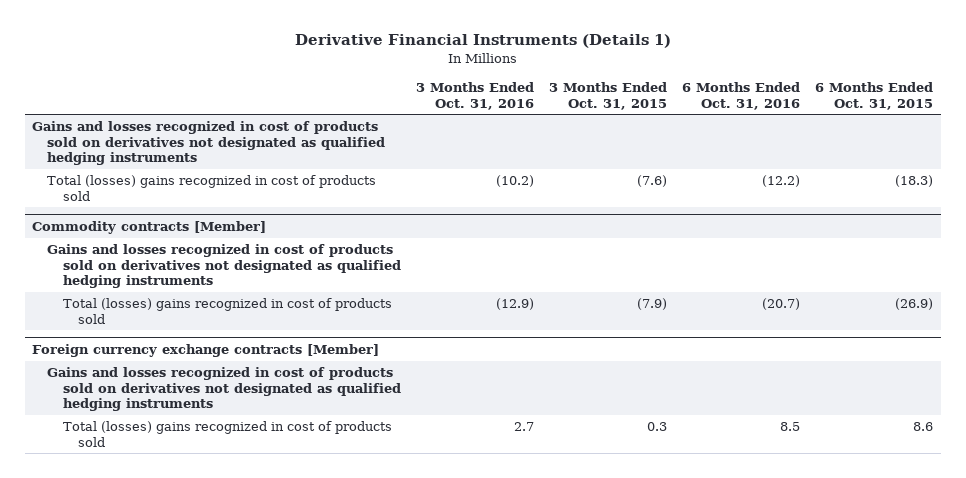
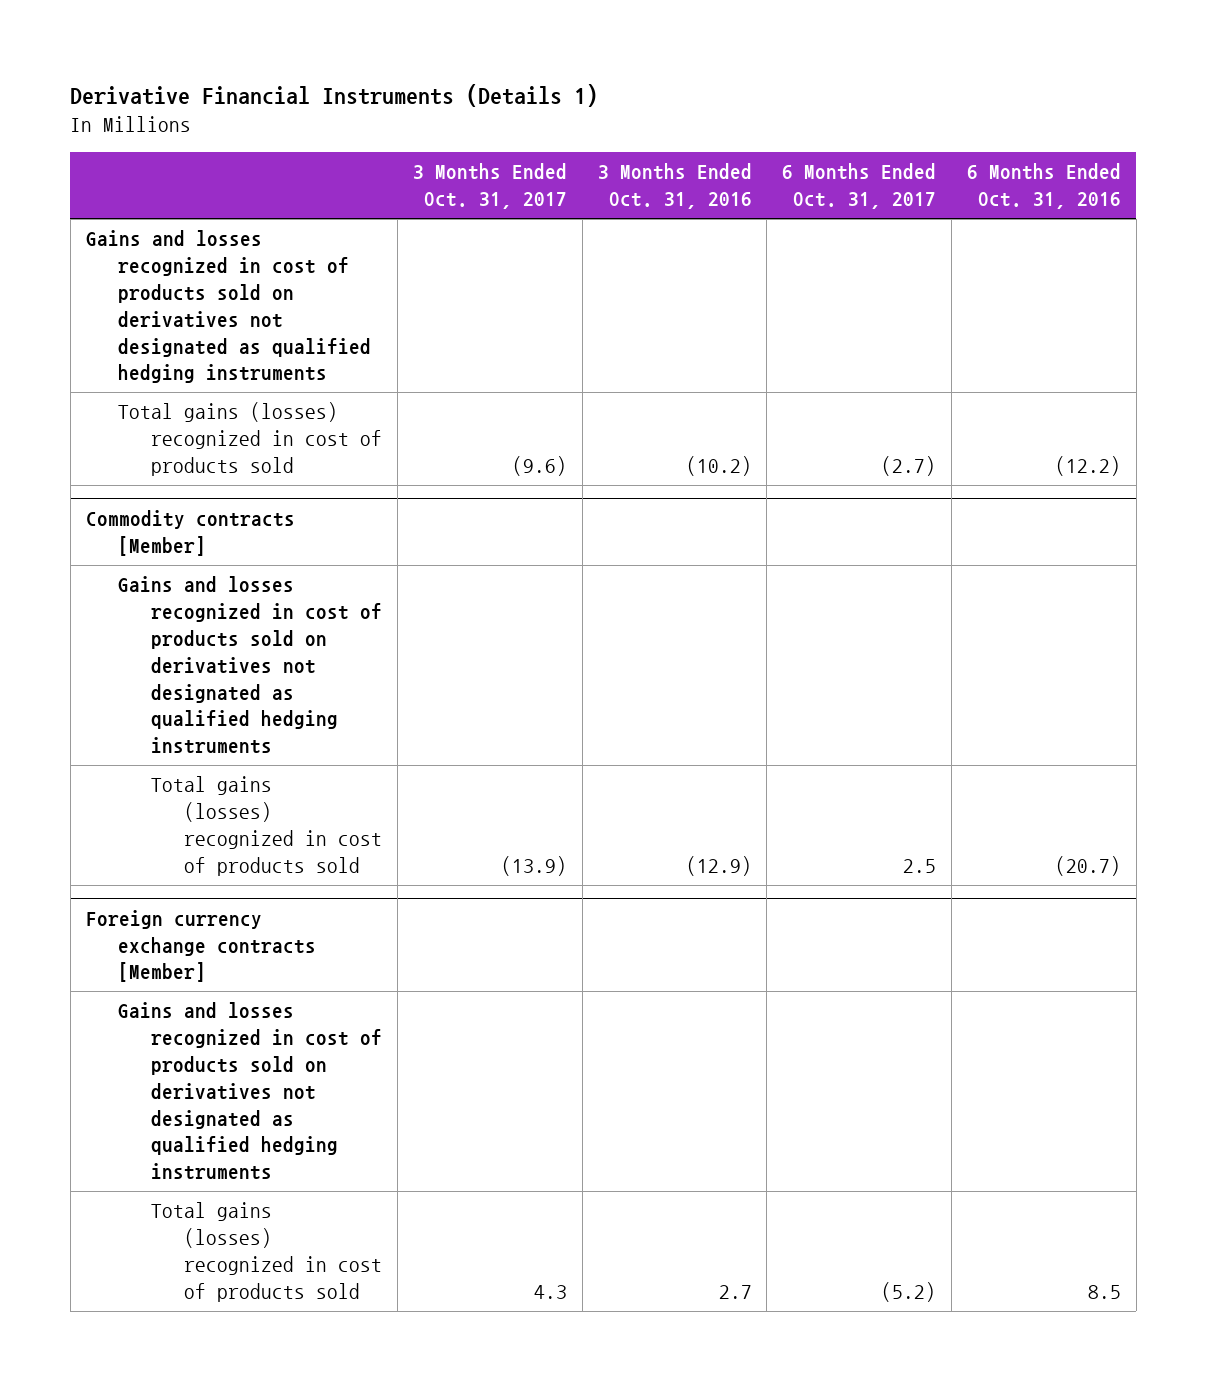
- | 3 Months Ended Oct. 31, 2016 | 3 Months Ended Oct. 31, 2015 | 6 Months Ended Oct. 31, 2016 | 6 Months Ended Oct. 31, 2015
+ | 3 Months Ended Oct. 31, 2017 | 3 Months Ended Oct. 31, 2016 | 6 Months Ended Oct. 31, 2017 | 6 Months Ended Oct. 31, 2016
- Total (losses) gains recognized in cost of products sold | (10.2) | (7.6) | (12.2) | (18.3)
+ Total gains (losses) recognized in cost of products sold | (9.6) | (10.2) | (2.7) | (12.2)
@ Commodity contracts [Member]
- Total (losses) gains recognized in cost of products sold | (12.9) | (7.9) | (20.7) | (26.9)
+ Total gains (losses) recognized in cost of products sold | (13.9) | (12.9) | 2.5 | (20.7)
@ Foreign currency exchange contracts [Member]
- Total (losses) gains recognized in cost of products sold | 2.7 | 0.3 | 8.5 | 8.6
+ Total gains (losses) recognized in cost of products sold | 4.3 | 2.7 | (5.2) | 8.5

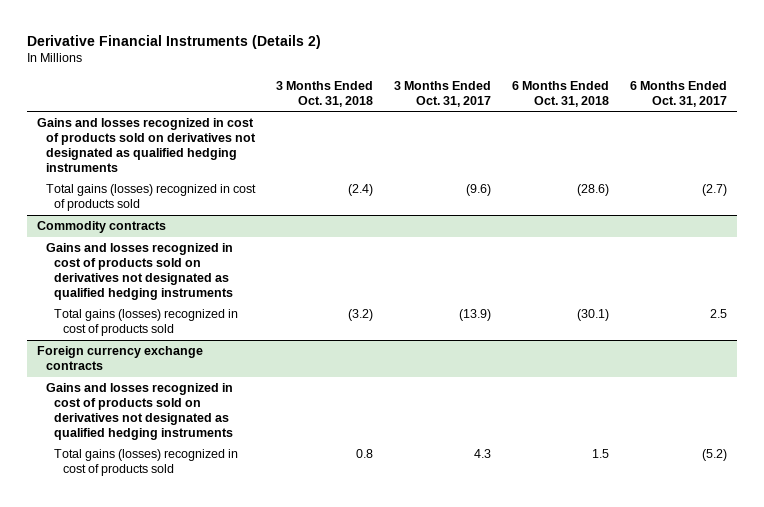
- Derivative Financial Instruments (Details 1)
+ Derivative Financial Instruments (Details 2)
- | 3 Months Ended Oct. 31, 2017 | 3 Months Ended Oct. 31, 2016 | 6 Months Ended Oct. 31, 2017 | 6 Months Ended Oct. 31, 2016
+ | 3 Months Ended Oct. 31, 2018 | 3 Months Ended Oct. 31, 2017 | 6 Months Ended Oct. 31, 2018 | 6 Months Ended Oct. 31, 2017
- Commodity contracts [Member]
+ Commodity contracts
- Foreign currency exchange contracts [Member]
+ Foreign currency exchange contracts

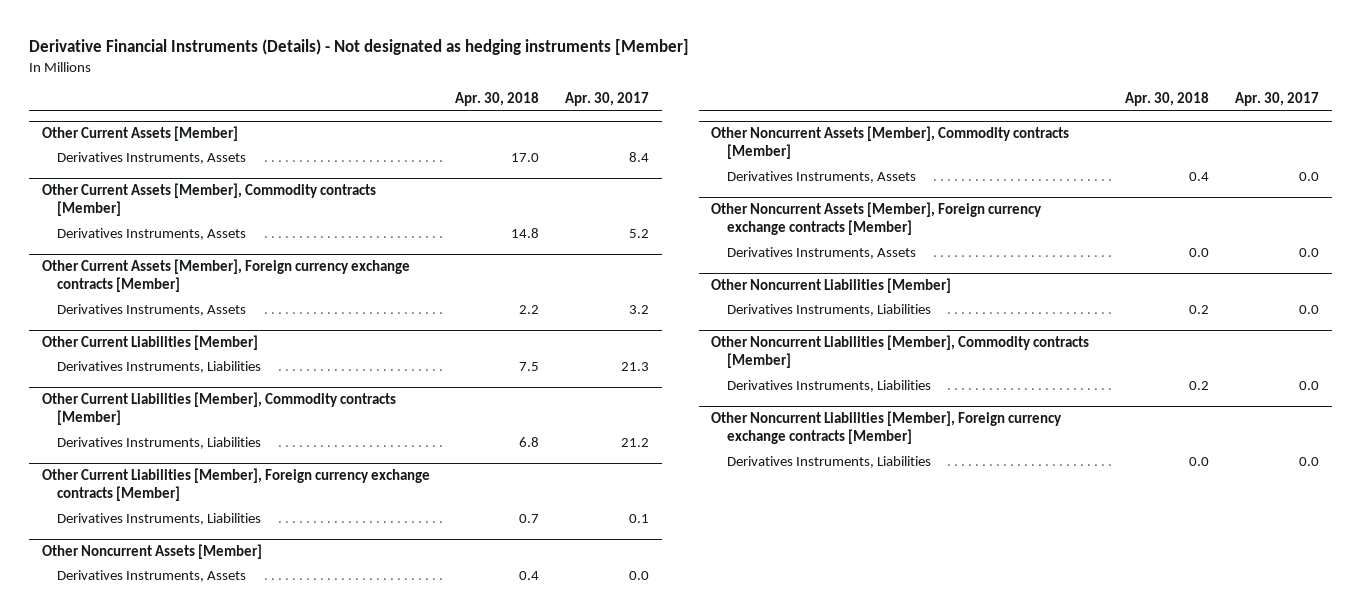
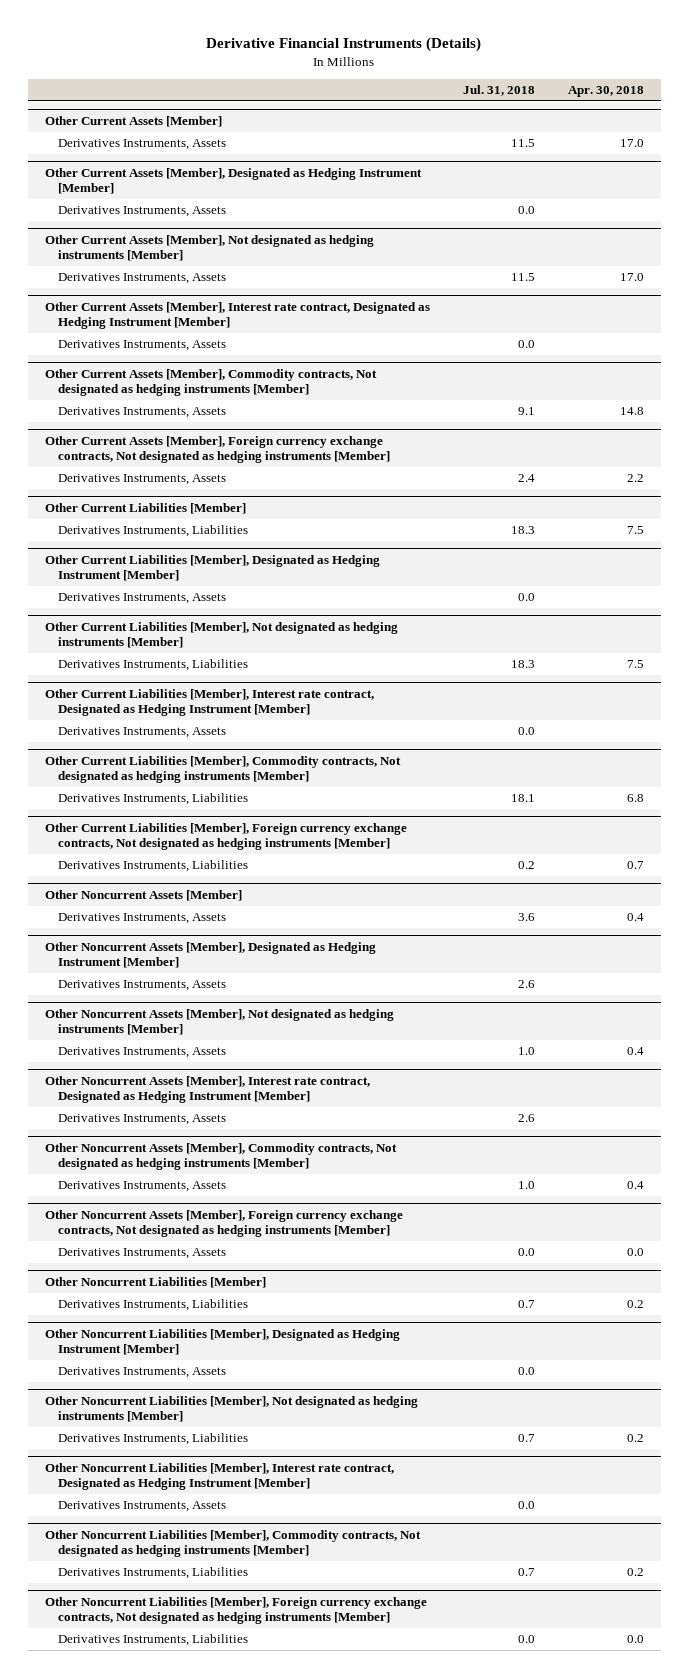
- Derivative Financial Instruments (Details) - Not designated as hedging instruments [Member]
+ Derivative Financial Instruments (Details)
- | Apr. 30, 2018 | Apr. 30, 2017
+ | Jul. 31, 2018 | Apr. 30, 2018
- Other Current Assets [Member], Commodity contracts [Member]
+ Other Current Assets [Member], Designated as Hedging Instrument [Member]
+ Derivatives Instruments, Assets | 0.0 |
+ Other Current Assets [Member], Not designated as hedging instruments [Member]
+ Derivatives Instruments, Assets | 11.5 | 17.0
+ Other Current Assets [Member], Interest rate contract, Designated as Hedging Instrument [Member]
+ Derivatives Instruments, Assets | 0.0 |
+ Other Current Assets [Member], Commodity contracts, Not designated as hedging instruments [Member]
- Other Current Assets [Member], Foreign currency exchange contracts [Member]
+ Other Current Assets [Member], Foreign currency exchange contracts, Not designated as hedging instruments [Member]
- Other Current Liabilities [Member], Commodity contracts [Member]
+ Other Current Liabilities [Member], Designated as Hedging Instrument [Member]
+ Derivatives Instruments, Assets | 0.0 |
+ Other Current Liabilities [Member], Not designated as hedging instruments [Member]
+ Derivatives Instruments, Liabilities | 18.3 | 7.5
+ Other Current Liabilities [Member], Interest rate contract, Designated as Hedging Instrument [Member]
+ Derivatives Instruments, Assets | 0.0 |
+ Other Current Liabilities [Member], Commodity contracts, Not designated as hedging instruments [Member]
- Other Current Liabilities [Member], Foreign currency exchange contracts [Member]
+ Other Current Liabilities [Member], Foreign currency exchange contracts, Not designated as hedging instruments [Member]
- Other Noncurrent Assets [Member], Commodity contracts [Member]
+ Other Noncurrent Assets [Member], Designated as Hedging Instrument [Member]
+ Derivatives Instruments, Assets | 2.6 |
+ Other Noncurrent Assets [Member], Not designated as hedging instruments [Member]
- Other Noncurrent Assets [Member], Foreign currency exchange contracts [Member]
+ Other Noncurrent Assets [Member], Interest rate contract, Designated as Hedging Instrument [Member]
+ Derivatives Instruments, Assets | 2.6 |
+ Other Noncurrent Assets [Member], Commodity contracts, Not designated as hedging instruments [Member]
+ Derivatives Instruments, Assets | 1.0 | 0.4
+ Other Noncurrent Assets [Member], Foreign currency exchange contracts, Not designated as hedging instruments [Member]
- Other Noncurrent Liabilities [Member], Commodity contracts [Member]
+ Other Noncurrent Liabilities [Member], Designated as Hedging Instrument [Member]
+ Derivatives Instruments, Assets | 0.0 |
+ Other Noncurrent Liabilities [Member], Not designated as hedging instruments [Member]
- Other Noncurrent Liabilities [Member], Foreign currency exchange contracts [Member]
+ Other Noncurrent Liabilities [Member], Interest rate contract, Designated as Hedging Instrument [Member]
+ Derivatives Instruments, Assets | 0.0 |
+ Other Noncurrent Liabilities [Member], Commodity contracts, Not designated as hedging instruments [Member]
+ Derivatives Instruments, Liabilities | 0.7 | 0.2
+ Other Noncurrent Liabilities [Member], Foreign currency exchange contracts, Not designated as hedging instruments [Member]

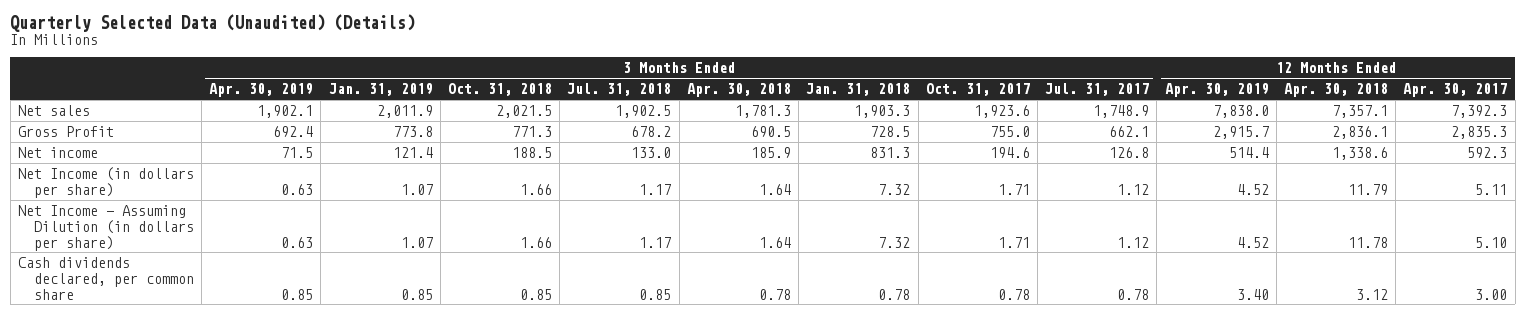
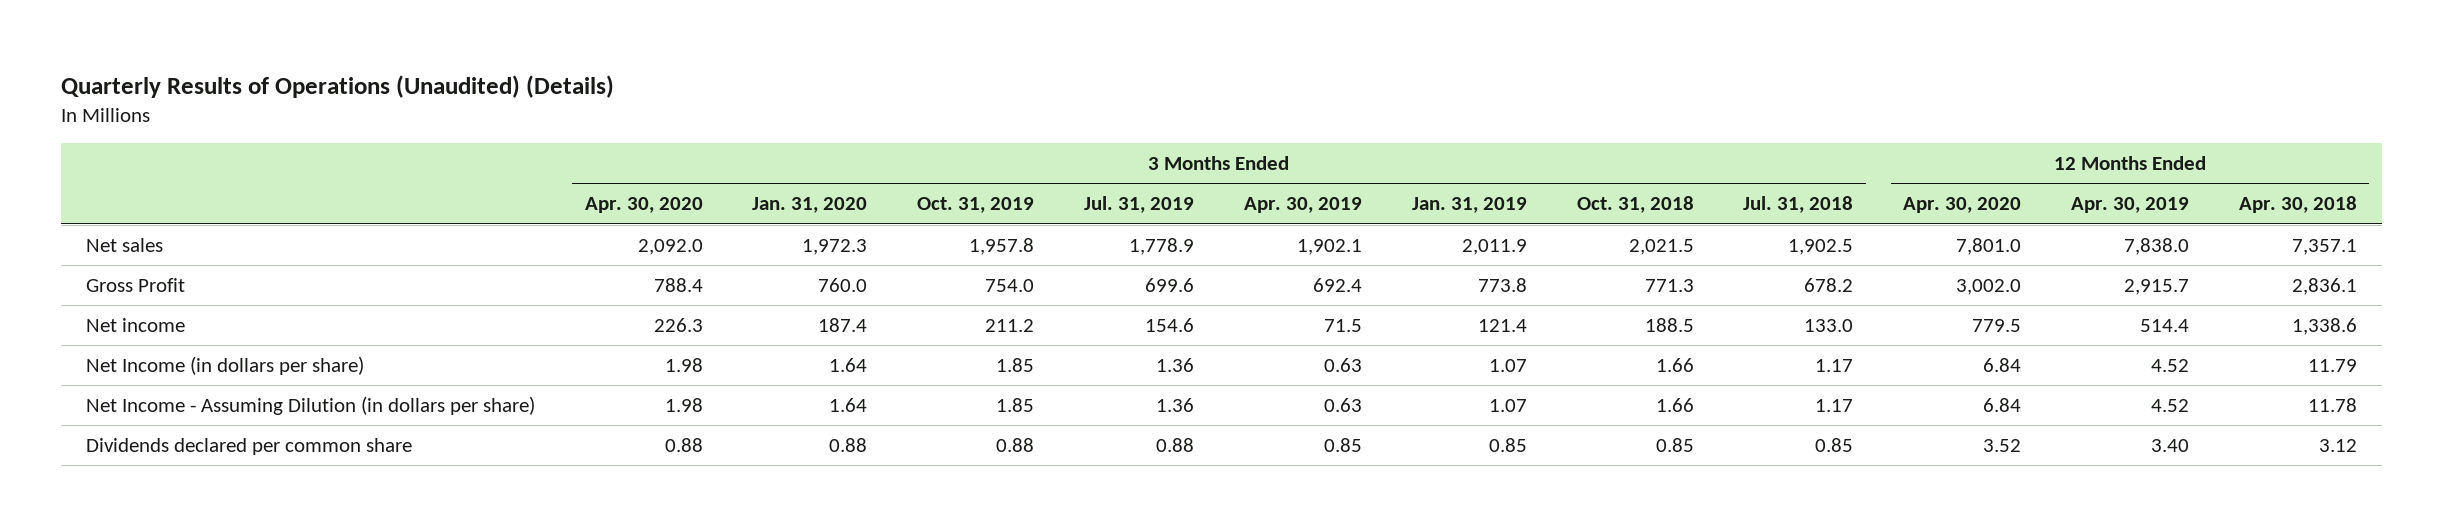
- Quarterly Selected Data (Unaudited) (Details)
+ Quarterly Results of Operations (Unaudited) (Details)
- | 3 Months Ended Apr. 30, 2019 | 3 Months Ended Jan. 31, 2019 | 3 Months Ended Oct. 31, 2018 | 3 Months Ended Jul. 31, 2018 | 3 Months Ended Apr. 30, 2018 | 3 Months Ended Jan. 31, 2018 | 3 Months Ended Oct. 31, 2017 | 3 Months Ended Jul. 31, 2017 | 12 Months Ended Apr. 30, 2019 | 12 Months Ended Apr. 30, 2018 | 12 Months Ended Apr. 30, 2017
+ | 3 Months Ended Apr. 30, 2020 | 3 Months Ended Jan. 31, 2020 | 3 Months Ended Oct. 31, 2019 | 3 Months Ended Jul. 31, 2019 | 3 Months Ended Apr. 30, 2019 | 3 Months Ended Jan. 31, 2019 | 3 Months Ended Oct. 31, 2018 | 3 Months Ended Jul. 31, 2018 | 12 Months Ended Apr. 30, 2020 | 12 Months Ended Apr. 30, 2019 | 12 Months Ended Apr. 30, 2018
- Cash dividends declared, per common share | 0.85 | 0.85 | 0.85 | 0.85 | 0.78 | 0.78 | 0.78 | 0.78 | 3.40 | 3.12 | 3.00
+ Dividends declared per common share | 0.88 | 0.88 | 0.88 | 0.88 | 0.85 | 0.85 | 0.85 | 0.85 | 3.52 | 3.40 | 3.12

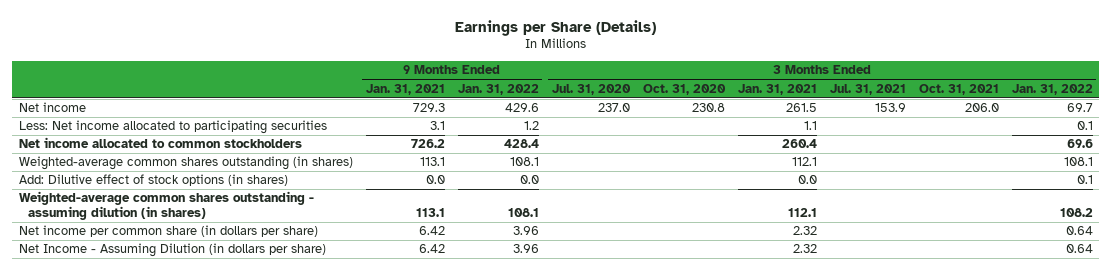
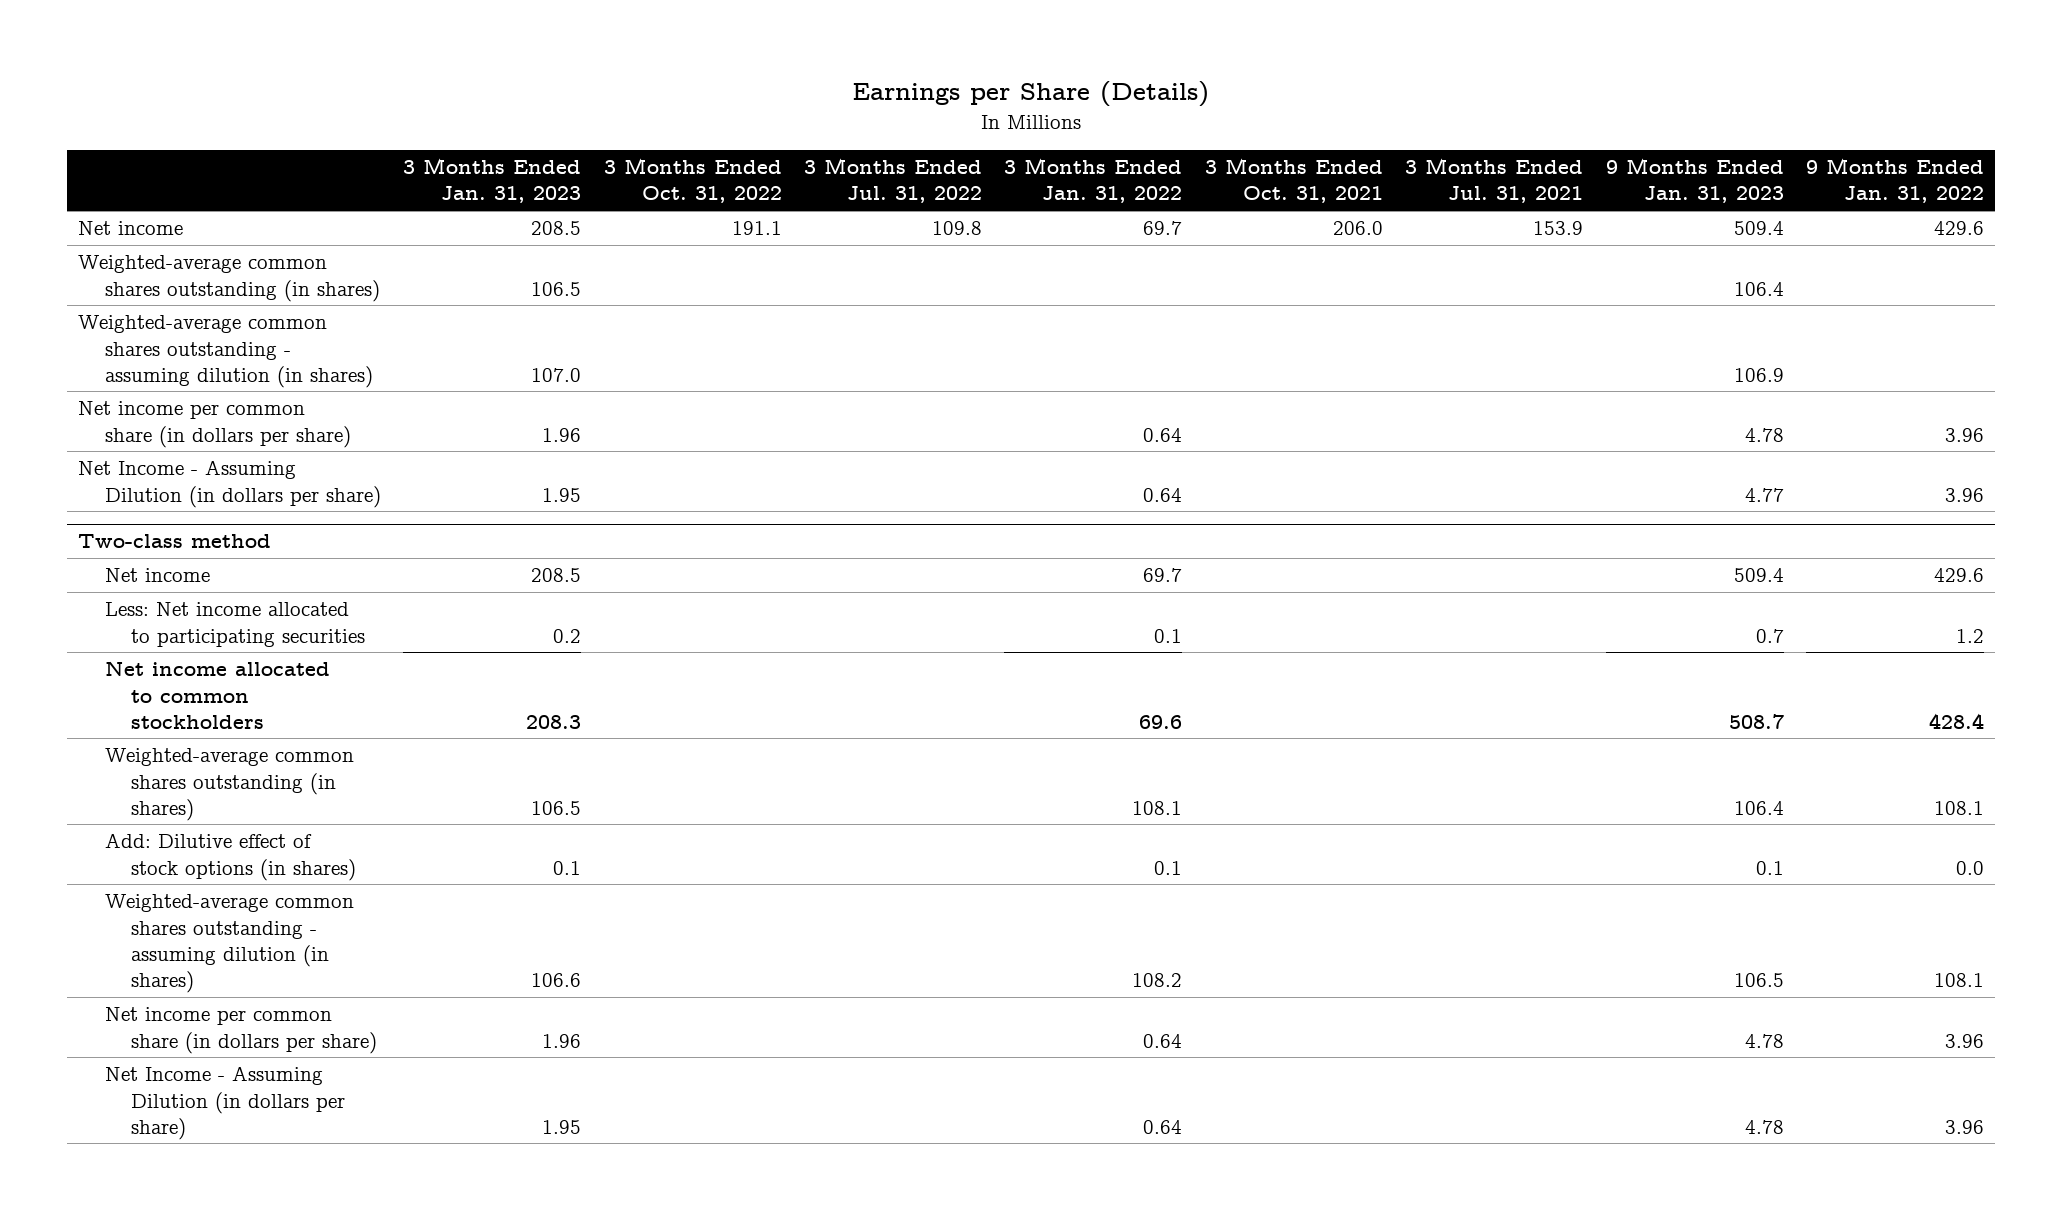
- | 9 Months Ended Jan. 31, 2021 | 9 Months Ended Jan. 31, 2022 | 3 Months Ended Jul. 31, 2020 | 3 Months Ended Oct. 31, 2020 | 3 Months Ended Jan. 31, 2021 | 3 Months Ended Jul. 31, 2021 | 3 Months Ended Oct. 31, 2021 | 3 Months Ended Jan. 31, 2022
+ | 3 Months Ended Jan. 31, 2023 | 3 Months Ended Oct. 31, 2022 | 3 Months Ended Jul. 31, 2022 | 3 Months Ended Jan. 31, 2022 | 3 Months Ended Oct. 31, 2021 | 3 Months Ended Jul. 31, 2021 | 9 Months Ended Jan. 31, 2023 | 9 Months Ended Jan. 31, 2022
+ Weighted-average common shares outstanding (in shares) | 106.5 | | | | | | 106.4 |
+ Weighted-average common shares outstanding - assuming dilution (in shares) | 107.0 | | | | | | 106.9 |
+ Net income per common share (in dollars per share) | 1.96 | | | 0.64 | | | 4.78 | 3.96
+ Net Income - Assuming Dilution (in dollars per share) | 1.95 | | | 0.64 | | | 4.77 | 3.96
+ Two-class method
+ Net income | 208.5 | | | 69.7 | | | 509.4 | 429.6

